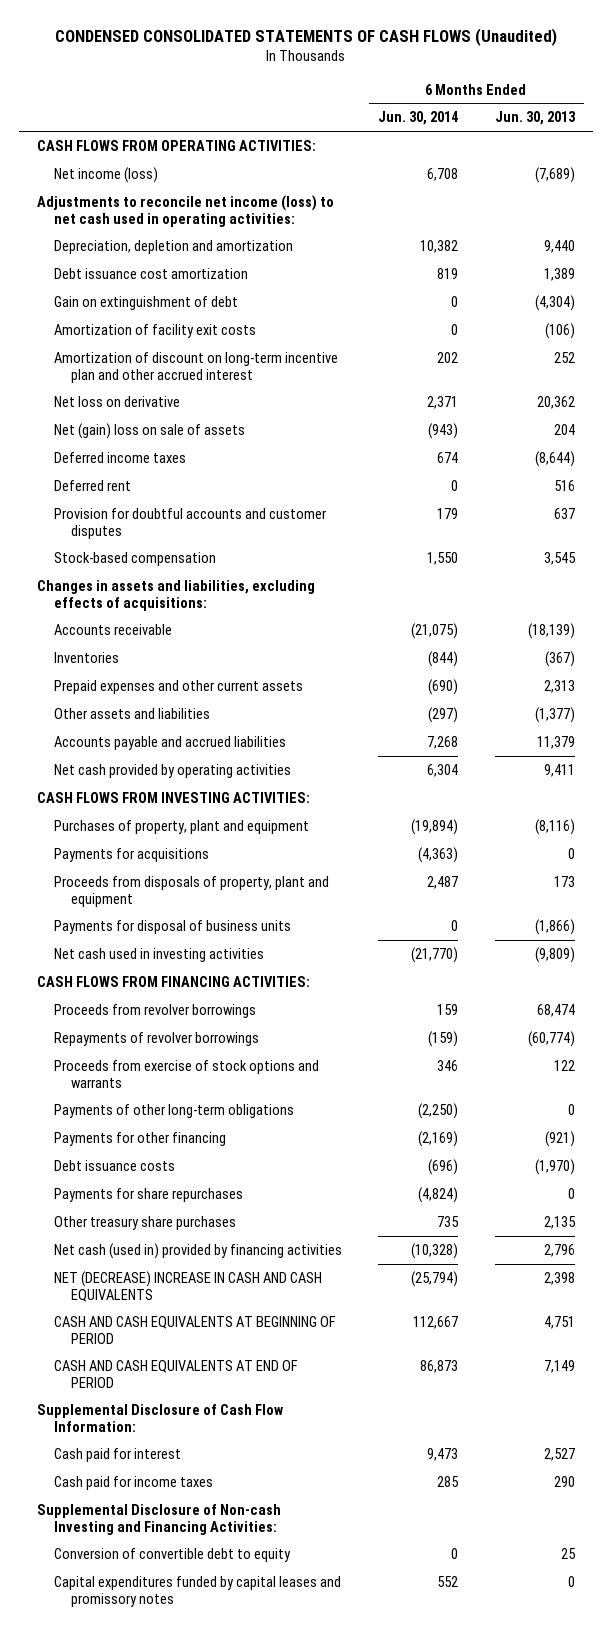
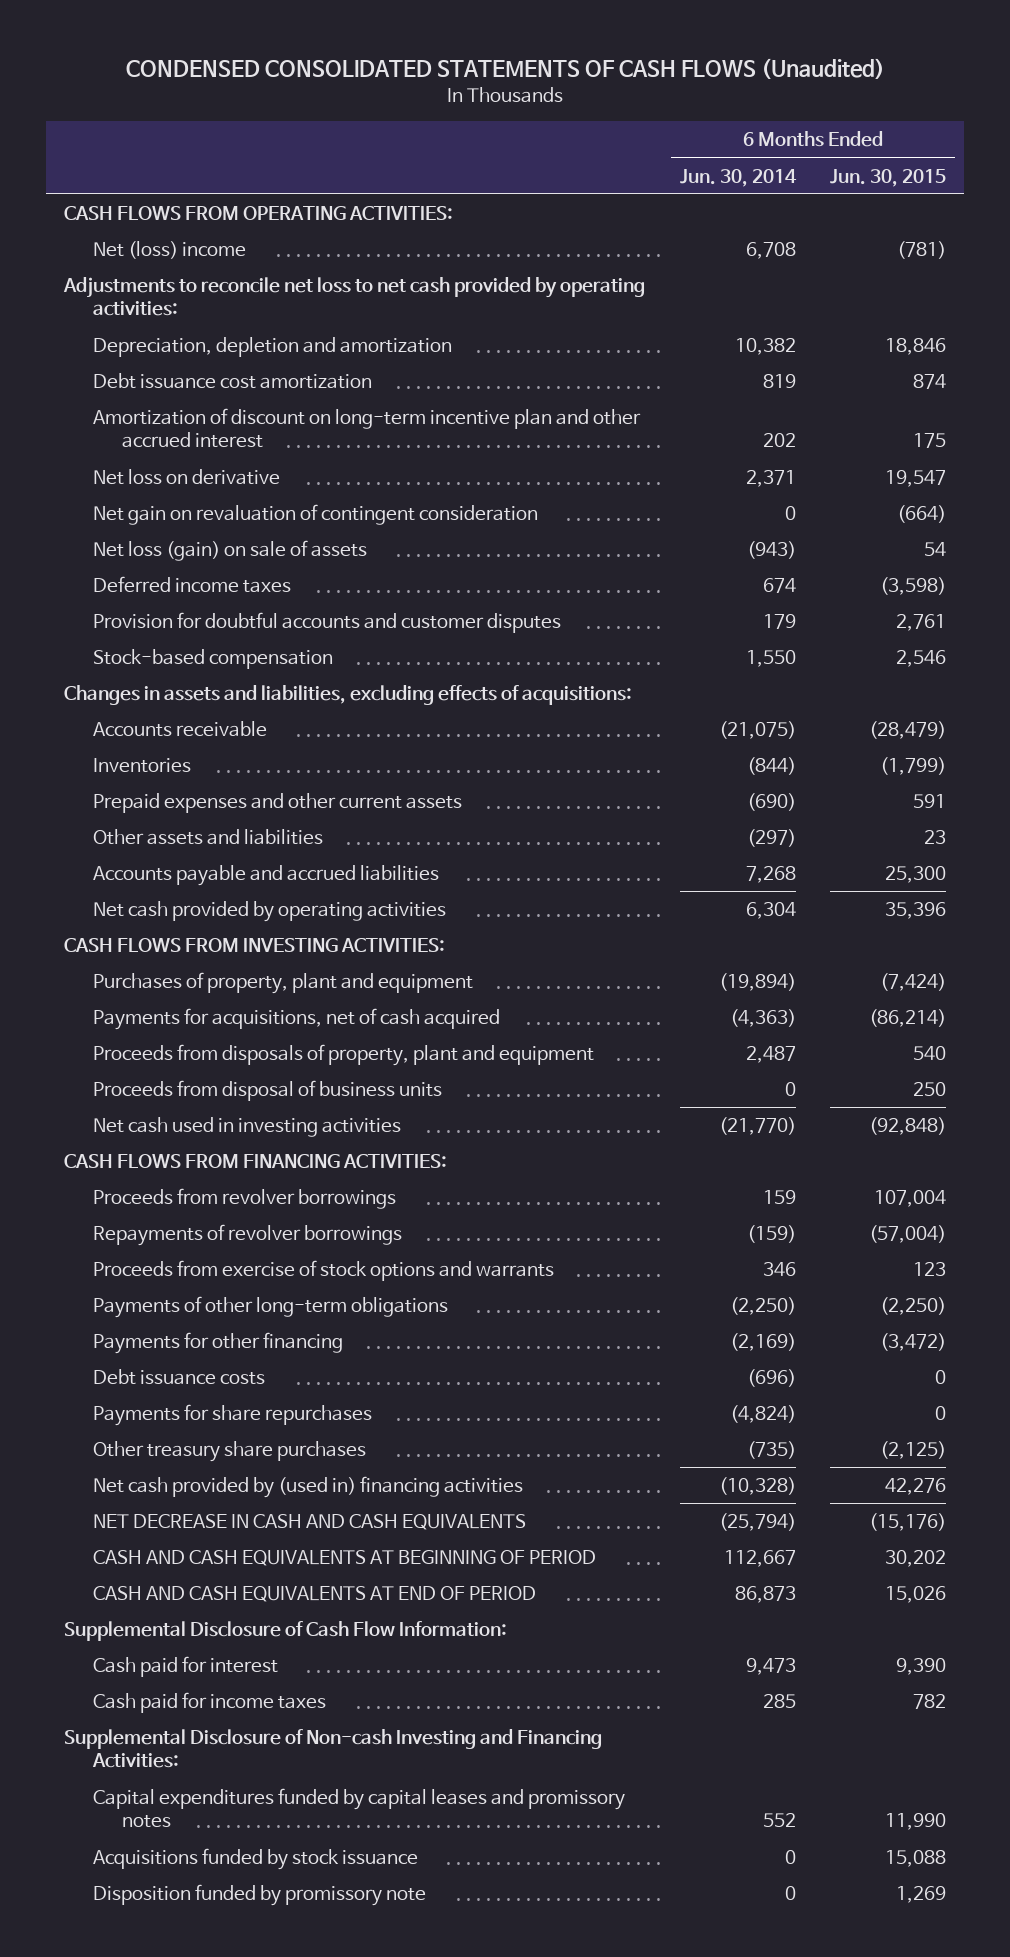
- | 6 Months Ended Jun. 30, 2014 | 6 Months Ended Jun. 30, 2013
+ | 6 Months Ended Jun. 30, 2014 | 6 Months Ended Jun. 30, 2015
- Net income (loss) | 6,708 | (7,689)
- Adjustments to reconcile net income (loss) to net cash used in operating activities:
+ Net (loss) income | 6,708 | (781)
+ Adjustments to reconcile net loss to net cash provided by operating activities:
- Gain on extinguishment of debt | 0 | (4,304)
- Amortization of facility exit costs | 0 | (106)
- Net (gain) loss on sale of assets | (943) | 204
+ Net gain on revaluation of contingent consideration | 0 | (664)
+ Net loss (gain) on sale of assets | (943) | 54
- Deferred rent | 0 | 516
- Payments for acquisitions | (4,363) | 0
+ Payments for acquisitions, net of cash acquired | (4,363) | (86,214)
- Payments for disposal of business units | 0 | (1,866)
+ Proceeds from disposal of business units | 0 | 250
- Other treasury share purchases | 735 | 2,135
- Net cash (used in) provided by financing activities | (10,328) | 2,796
- NET (DECREASE) INCREASE IN CASH AND CASH EQUIVALENTS | (25,794) | 2,398
+ Other treasury share purchases | (735) | (2,125)
+ Net cash provided by (used in) financing activities | (10,328) | 42,276
+ NET DECREASE IN CASH AND CASH EQUIVALENTS | (25,794) | (15,176)
- Conversion of convertible debt to equity | 0 | 25
+ Acquisitions funded by stock issuance | 0 | 15,088
+ Disposition funded by promissory note | 0 | 1,269

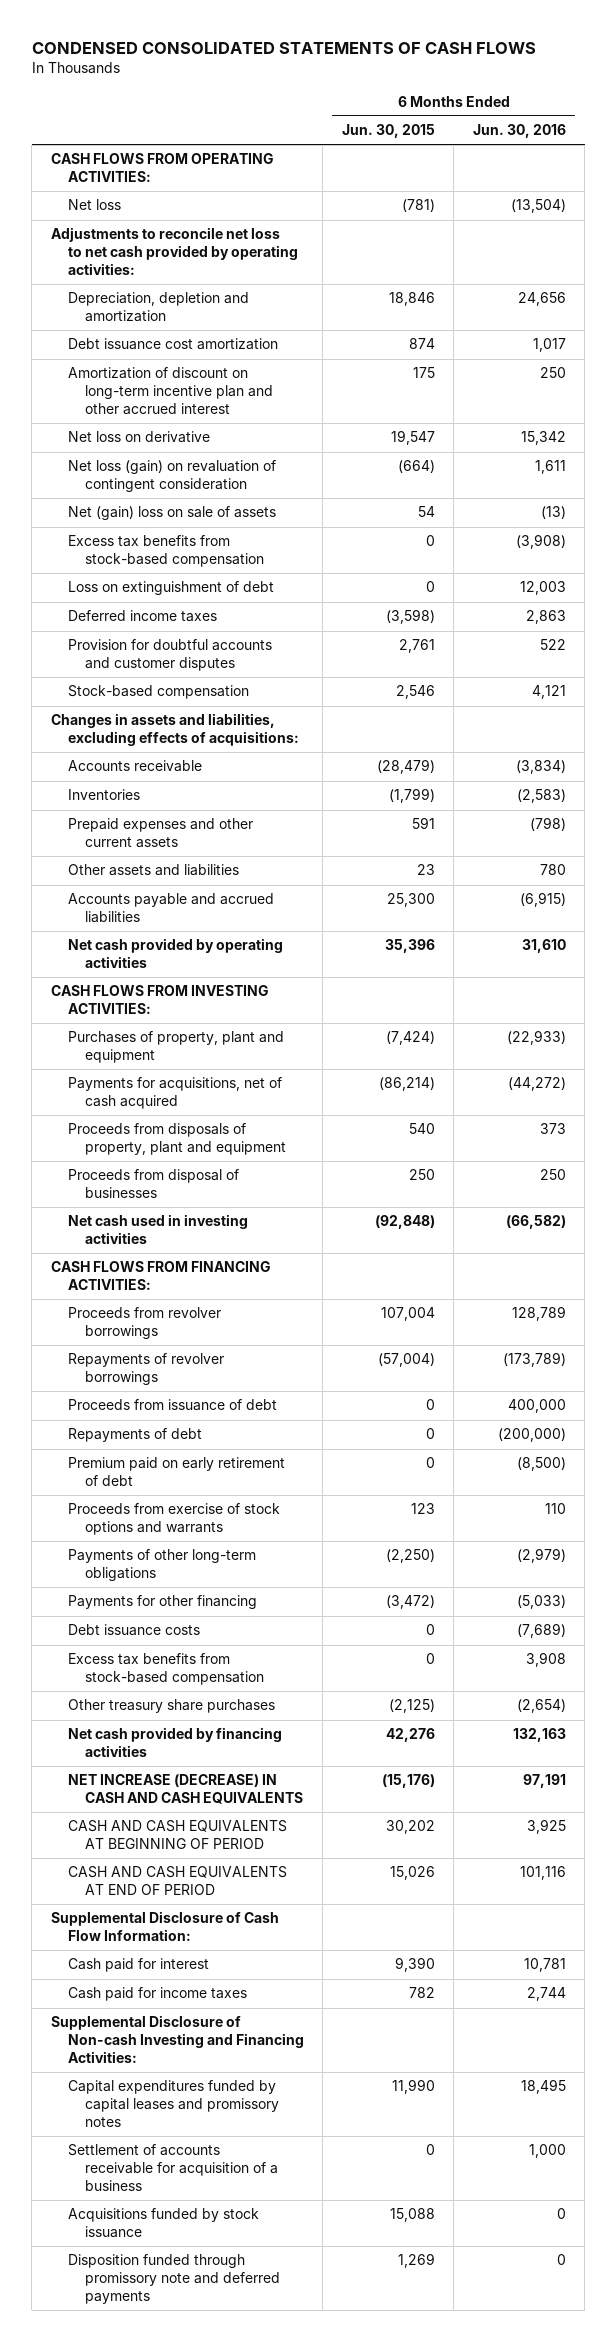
- CONDENSED CONSOLIDATED STATEMENTS OF CASH FLOWS (Unaudited)
+ CONDENSED CONSOLIDATED STATEMENTS OF CASH FLOWS
- | 6 Months Ended Jun. 30, 2014 | 6 Months Ended Jun. 30, 2015
+ | 6 Months Ended Jun. 30, 2015 | 6 Months Ended Jun. 30, 2016
- Net (loss) income | 6,708 | (781)
+ Net loss | (781) | (13,504)
- Net gain on revaluation of contingent consideration | 0 | (664)
- Net loss (gain) on sale of assets | (943) | 54
+ Net loss (gain) on revaluation of contingent consideration | (664) | 1,611
+ Net (gain) loss on sale of assets | 54 | (13)
+ Excess tax benefits from stock-based compensation | 0 | (3,908)
+ Loss on extinguishment of debt | 0 | 12,003
- Proceeds from disposal of business units | 0 | 250
+ Proceeds from disposal of businesses | 250 | 250
+ Proceeds from issuance of debt | 0 | 400,000
+ Repayments of debt | 0 | (200,000)
+ Premium paid on early retirement of debt | 0 | (8,500)
- Payments for share repurchases | (4,824) | 0
+ Excess tax benefits from stock-based compensation | 0 | 3,908
- Net cash provided by (used in) financing activities | (10,328) | 42,276
- NET DECREASE IN CASH AND CASH EQUIVALENTS | (25,794) | (15,176)
+ Net cash provided by financing activities | 42,276 | 132,163
+ NET INCREASE (DECREASE) IN CASH AND CASH EQUIVALENTS | (15,176) | 97,191
+ Settlement of accounts receivable for acquisition of a business | 0 | 1,000
- Disposition funded by promissory note | 0 | 1,269
+ Disposition funded through promissory note and deferred payments | 1,269 | 0

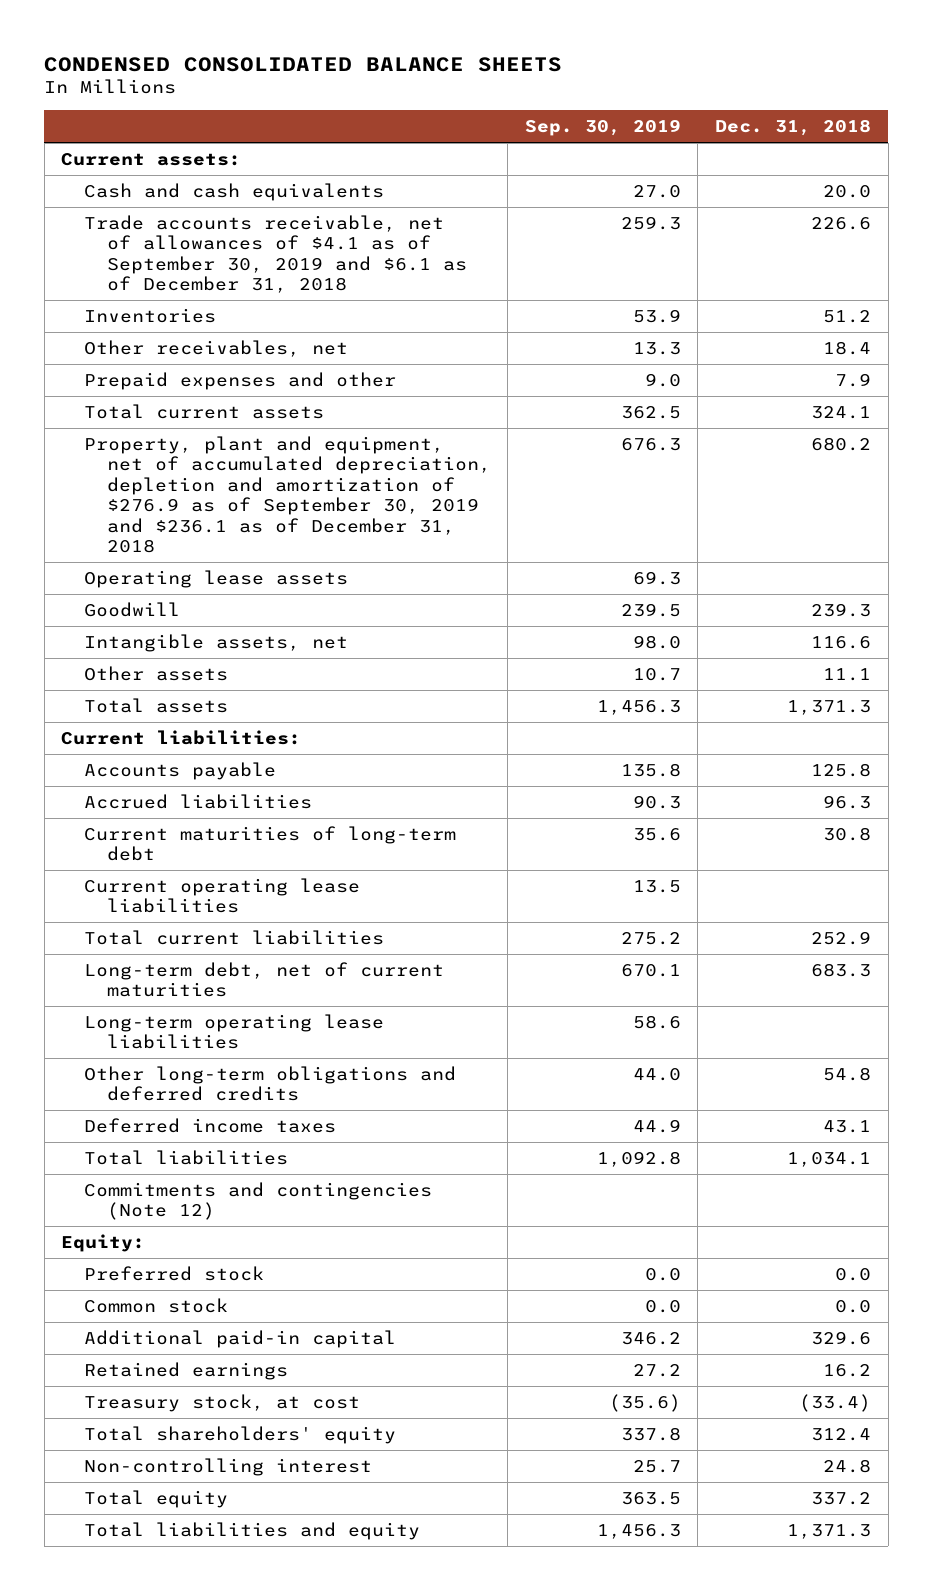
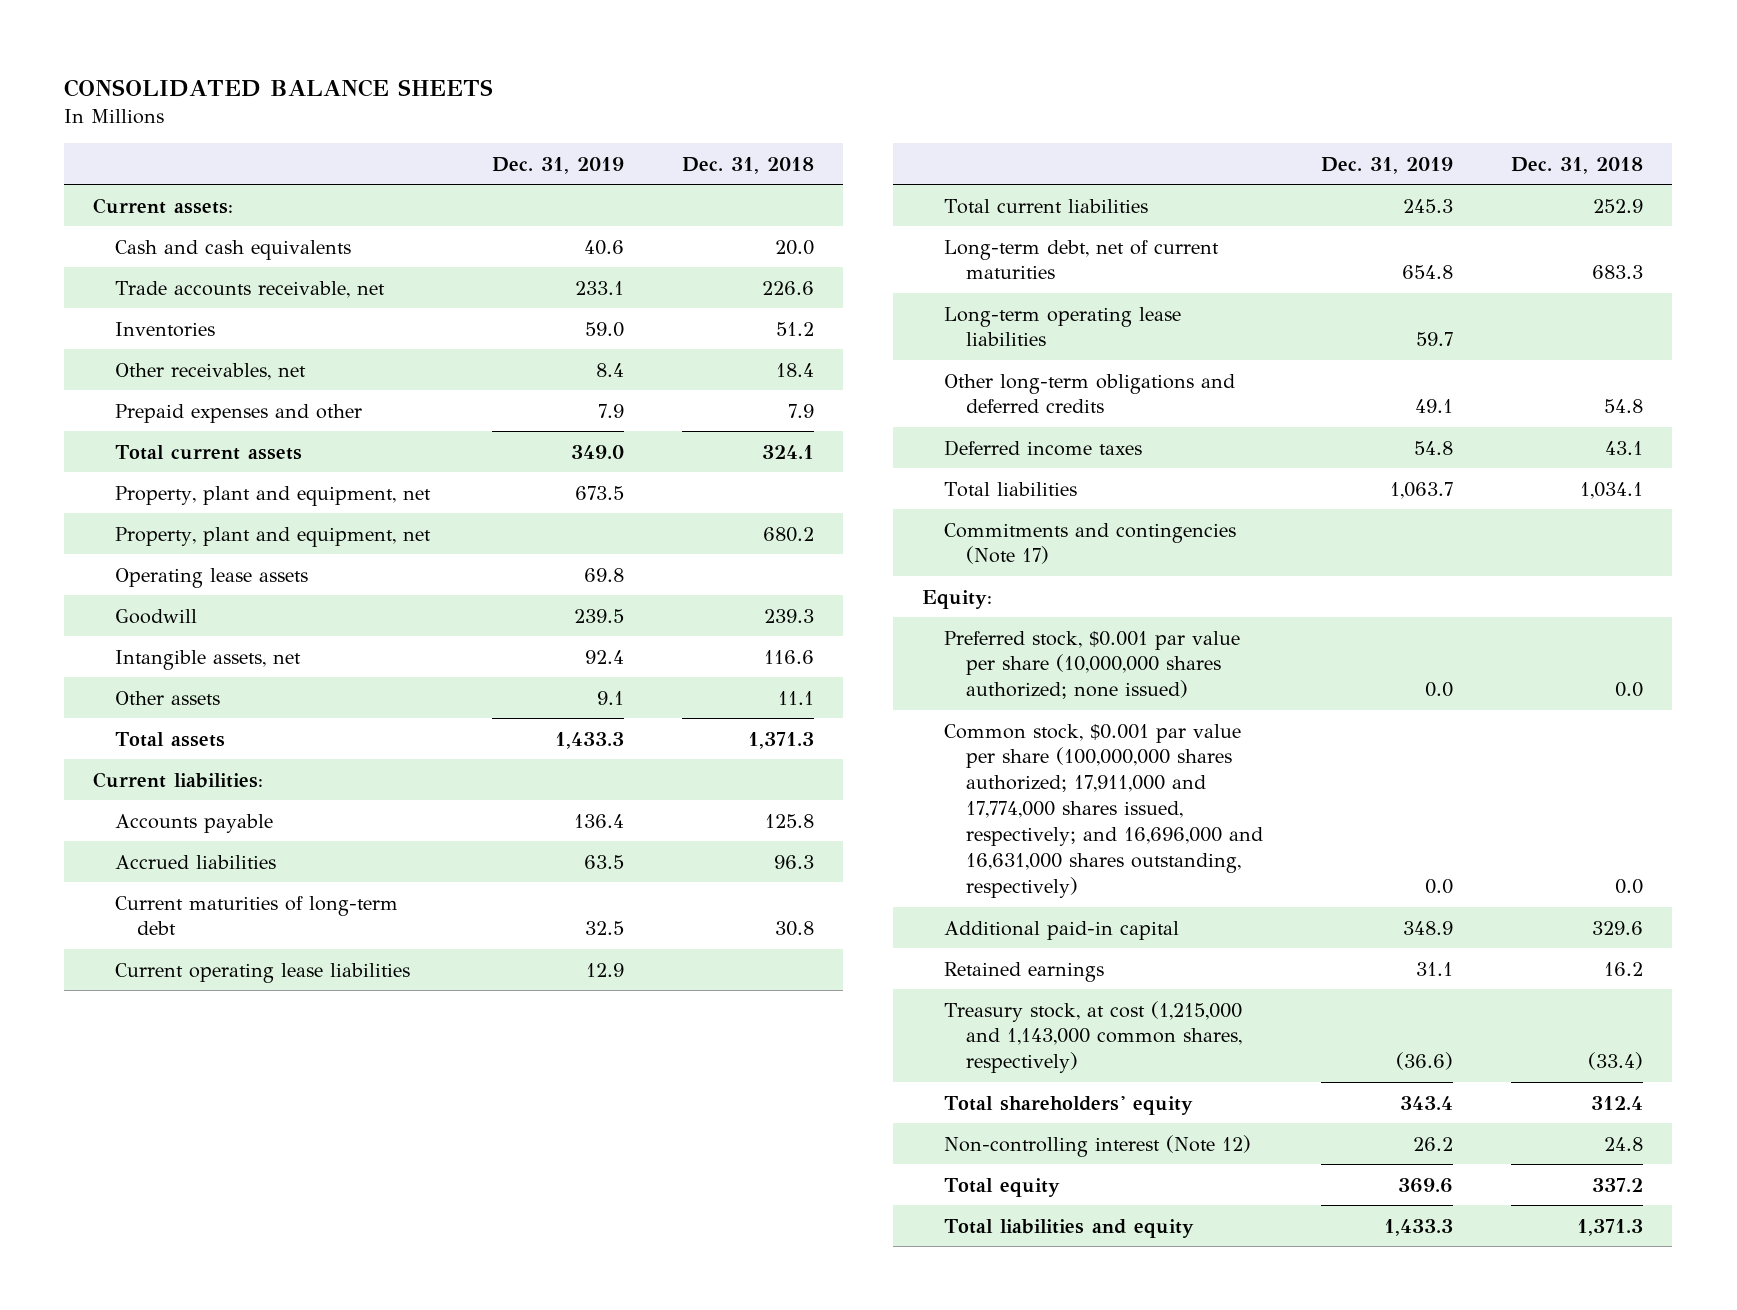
- CONDENSED CONSOLIDATED BALANCE SHEETS
+ CONSOLIDATED BALANCE SHEETS
- | Sep. 30, 2019 | Dec. 31, 2018
+ | Dec. 31, 2019 | Dec. 31, 2018
- Trade accounts receivable, net of allowances of $4.1 as of September 30, 2019 and $6.1 as of December 31, 2018 | 259.3 | 226.6
+ Trade accounts receivable, net | 233.1 | 226.6
- Property, plant and equipment, net of accumulated depreciation, depletion and amortization of $276.9 as of September 30, 2019 and $236.1 as of December 31, 2018 | 676.3 | 680.2
+ Property, plant and equipment, net | 673.5 |
+ Property, plant and equipment, net | | 680.2
- Commitments and contingencies (Note 12)
+ Commitments and contingencies (Note 17)
- Preferred stock | 0.0 | 0.0
- Common stock | 0.0 | 0.0
+ Preferred stock, $0.001 par value per share (10,000,000 shares authorized; none issued) | 0.0 | 0.0
+ Common stock, $0.001 par value per share (100,000,000 shares authorized; 17,911,000 and 17,774,000 shares issued, respectively; and 16,696,000 and 16,631,000 shares outstanding, respectively) | 0.0 | 0.0
- Treasury stock, at cost | (35.6) | (33.4)
+ Treasury stock, at cost (1,215,000 and 1,143,000 common shares, respectively) | (36.6) | (33.4)
- Non-controlling interest | 25.7 | 24.8
+ Non-controlling interest (Note 12) | 26.2 | 24.8

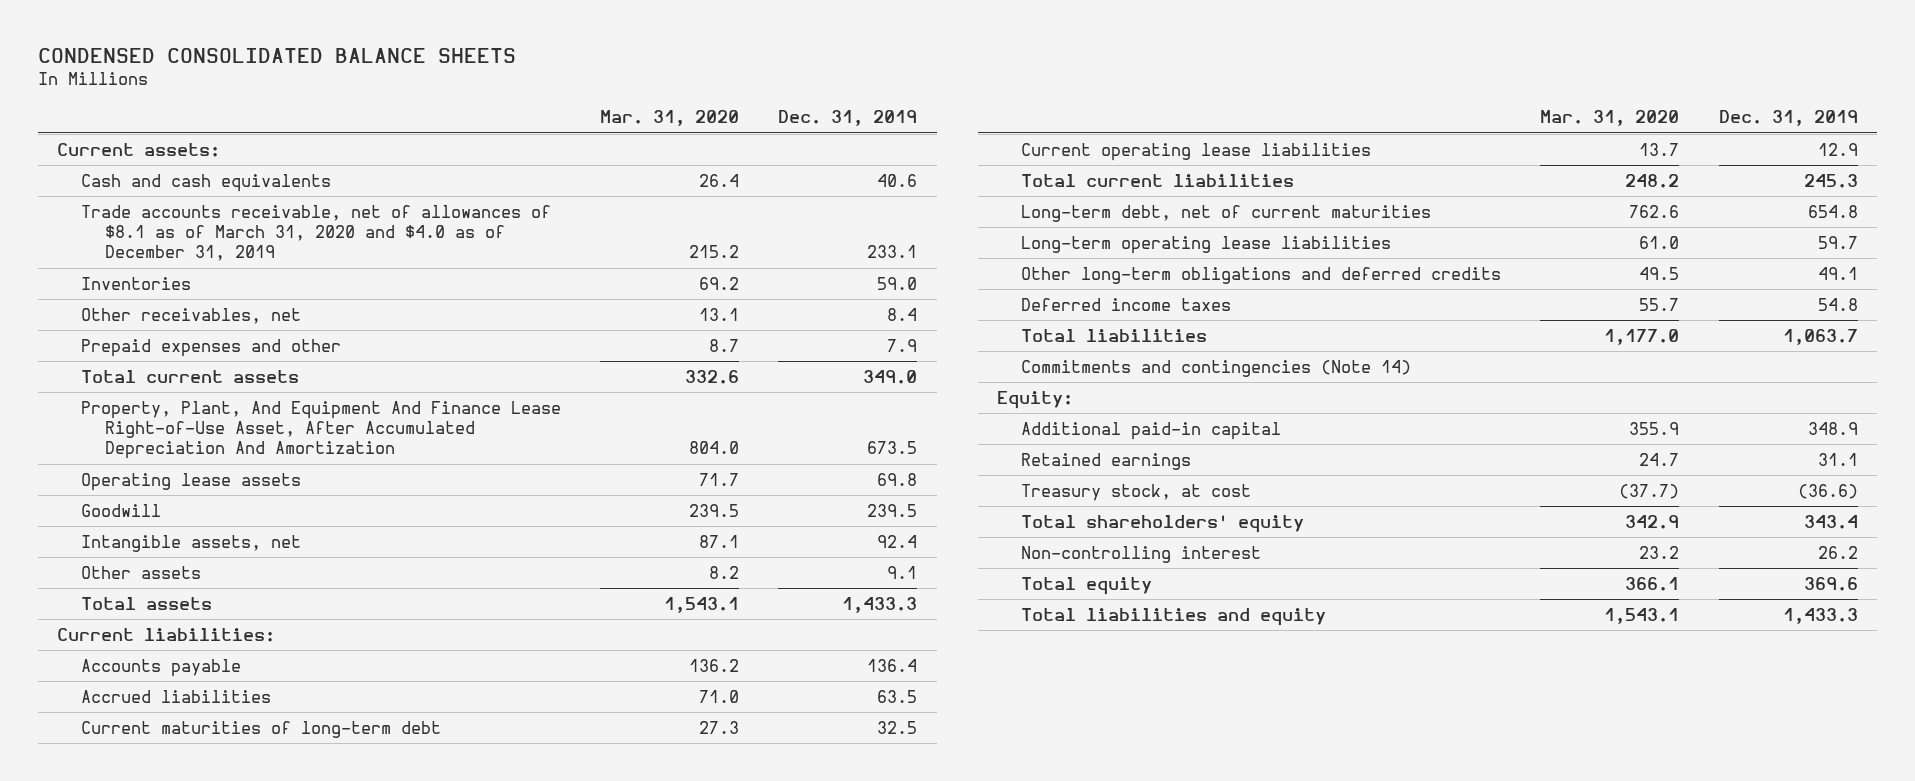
- CONSOLIDATED BALANCE SHEETS
+ CONDENSED CONSOLIDATED BALANCE SHEETS
- | Dec. 31, 2019 | Dec. 31, 2018
+ | Mar. 31, 2020 | Dec. 31, 2019
- Trade accounts receivable, net | 233.1 | 226.6
+ Trade accounts receivable, net of allowances of $8.1 as of March 31, 2020 and $4.0 as of December 31, 2019 | 215.2 | 233.1
- Property, plant and equipment, net | 673.5 |
- Property, plant and equipment, net | | 680.2
+ Property, Plant, And Equipment And Finance Lease Right-of-Use Asset, After Accumulated Depreciation And Amortization | 804.0 | 673.5
- Commitments and contingencies (Note 17)
+ Commitments and contingencies (Note 14)
- Preferred stock, $0.001 par value per share (10,000,000 shares authorized; none issued) | 0.0 | 0.0
- Common stock, $0.001 par value per share (100,000,000 shares authorized; 17,911,000 and 17,774,000 shares issued, respectively; and 16,696,000 and 16,631,000 shares outstanding, respectively) | 0.0 | 0.0
- Treasury stock, at cost (1,215,000 and 1,143,000 common shares, respectively) | (36.6) | (33.4)
+ Treasury stock, at cost | (37.7) | (36.6)
- Non-controlling interest (Note 12) | 26.2 | 24.8
+ Non-controlling interest | 23.2 | 26.2

